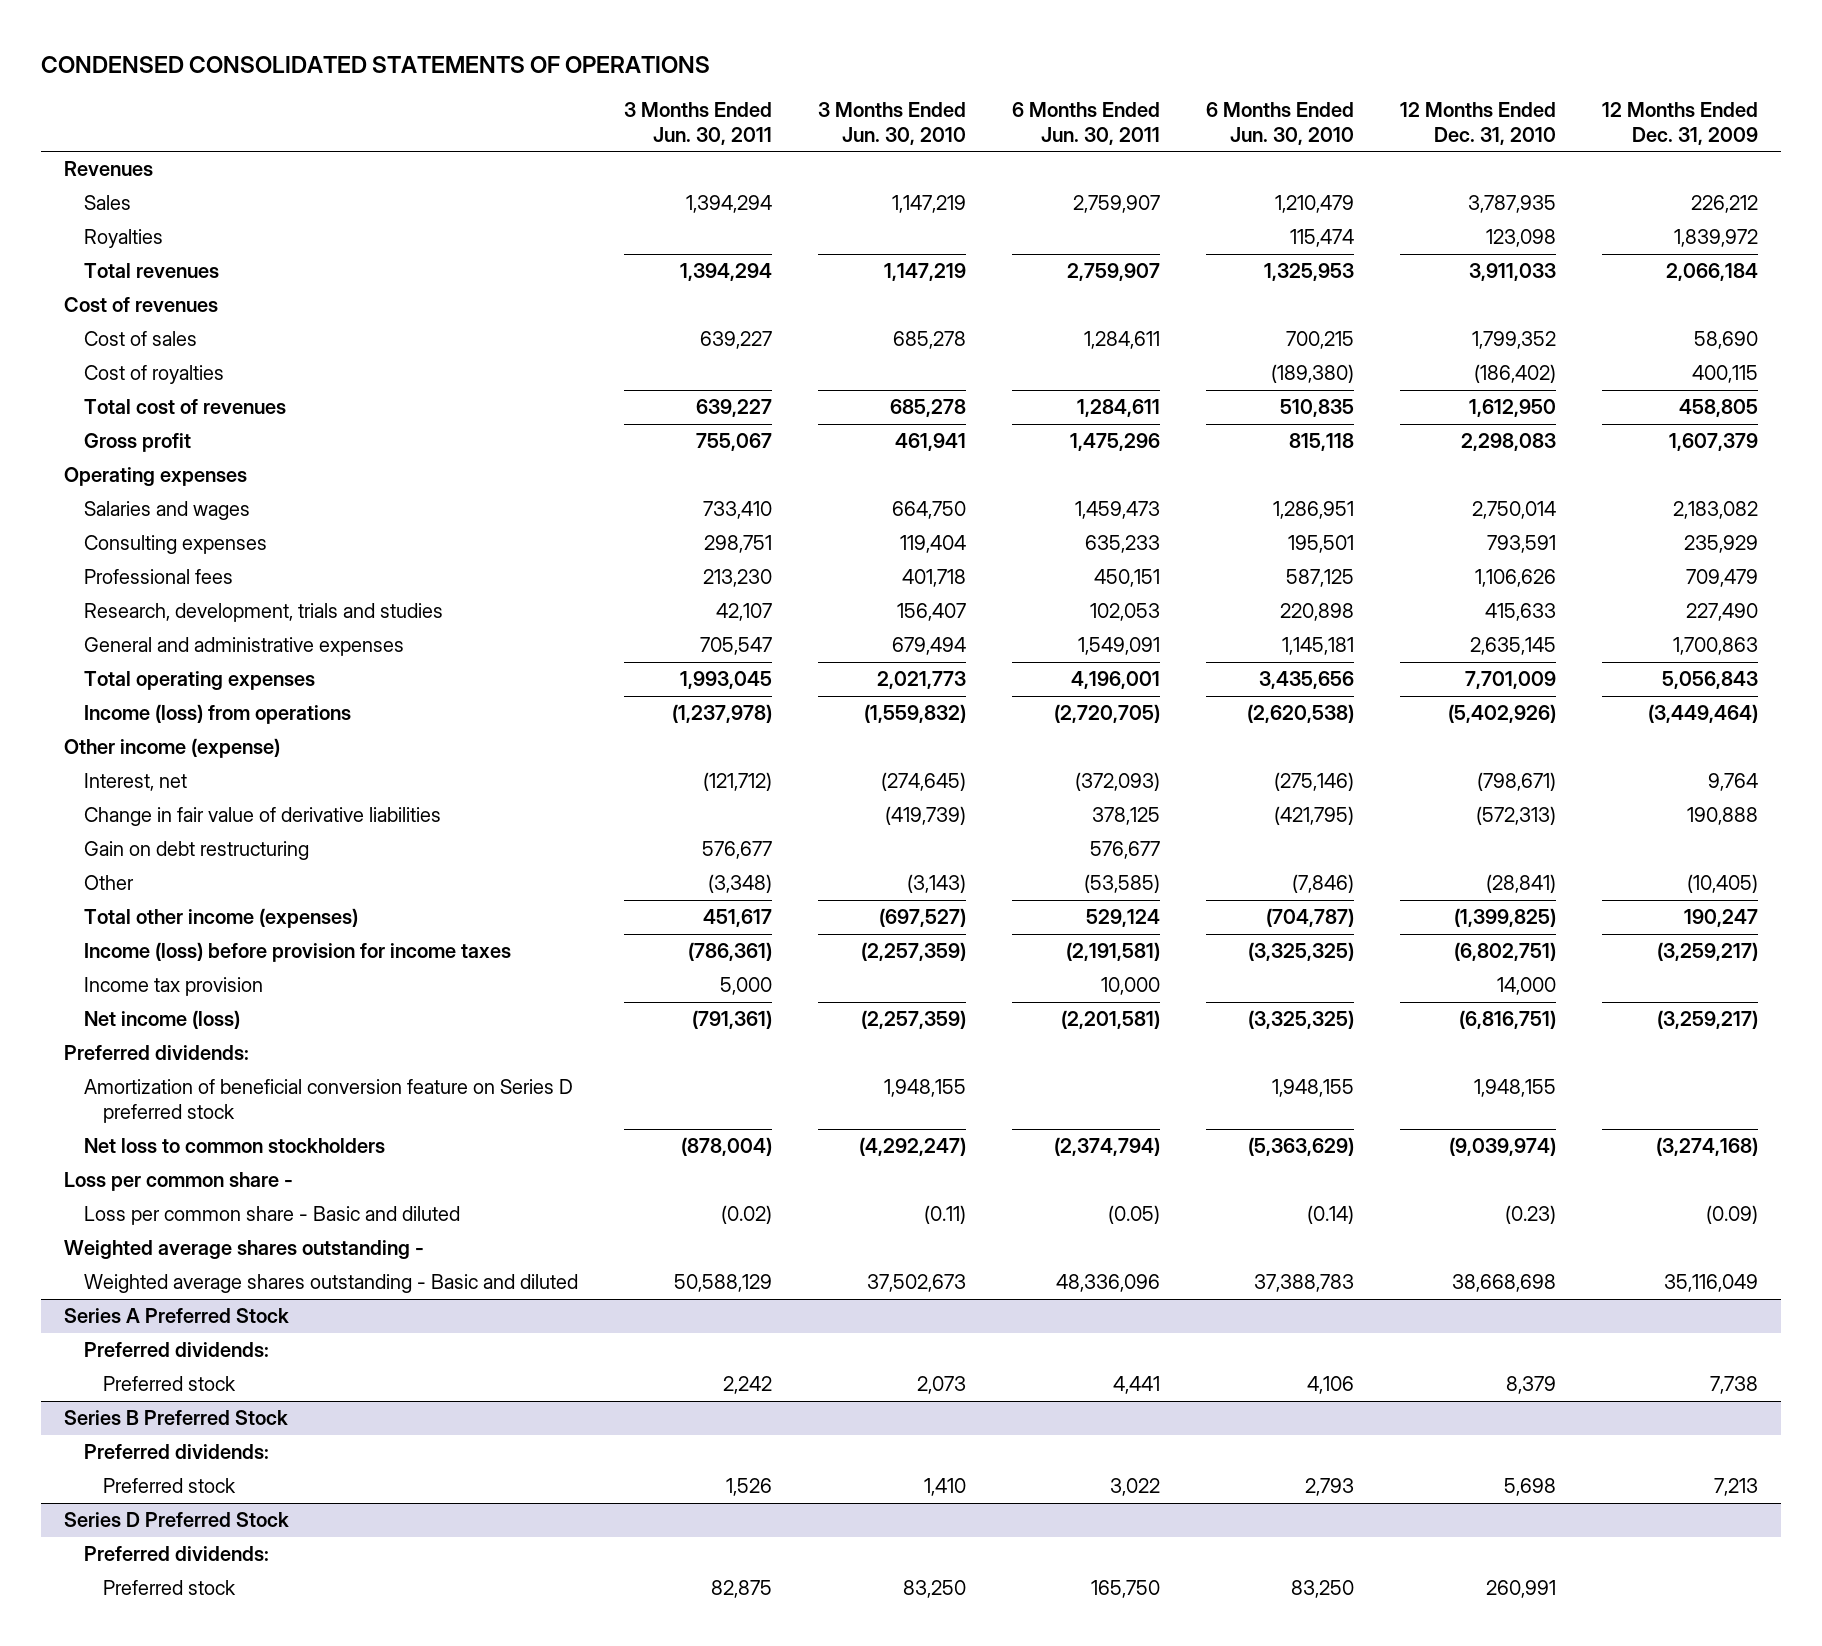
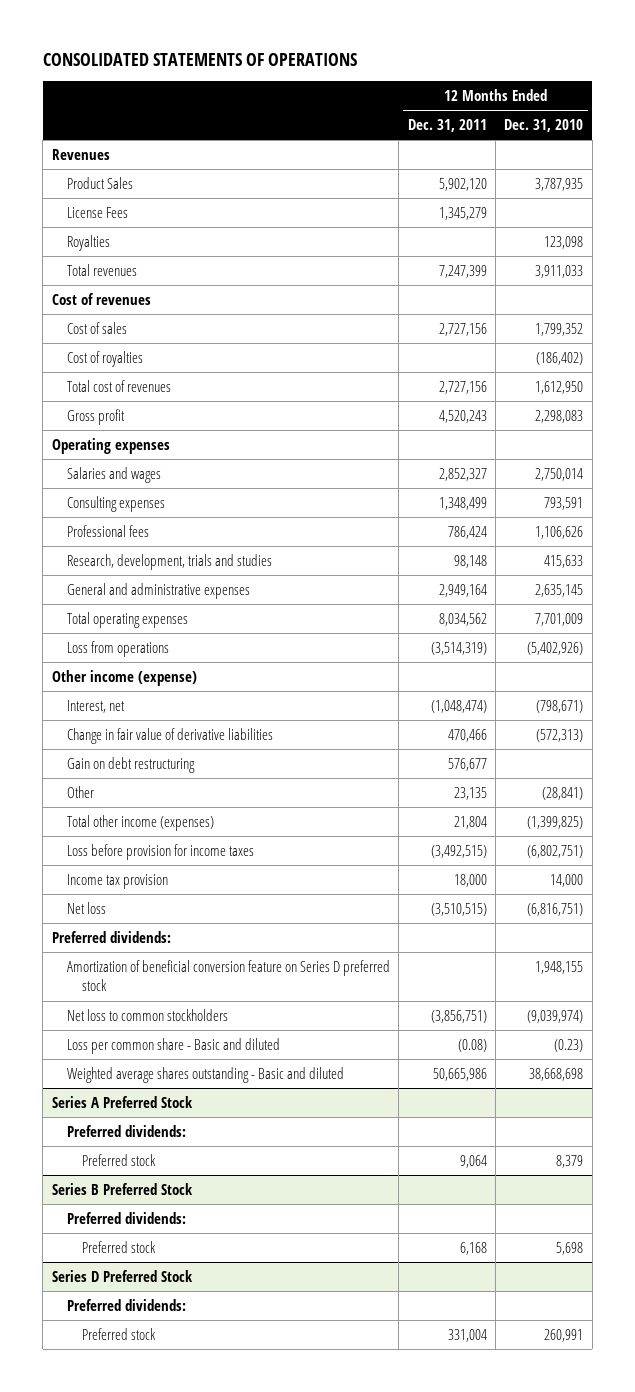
- CONDENSED CONSOLIDATED STATEMENTS OF OPERATIONS
+ CONSOLIDATED STATEMENTS OF OPERATIONS
- | 3 Months Ended Jun. 30, 2011 | 3 Months Ended Jun. 30, 2010 | 6 Months Ended Jun. 30, 2011 | 6 Months Ended Jun. 30, 2010 | 12 Months Ended Dec. 31, 2010 | 12 Months Ended Dec. 31, 2009
+ | 12 Months Ended Dec. 31, 2011 | 12 Months Ended Dec. 31, 2010
- Sales | 1,394,294 | 1,147,219 | 2,759,907 | 1,210,479 | 3,787,935 | 226,212
+ Product Sales | 5,902,120 | 3,787,935
+ License Fees | 1,345,279 |
- Income (loss) from operations | (1,237,978) | (1,559,832) | (2,720,705) | (2,620,538) | (5,402,926) | (3,449,464)
+ Loss from operations | (3,514,319) | (5,402,926)
- Income (loss) before provision for income taxes | (786,361) | (2,257,359) | (2,191,581) | (3,325,325) | (6,802,751) | (3,259,217)
+ Loss before provision for income taxes | (3,492,515) | (6,802,751)
- Net income (loss) | (791,361) | (2,257,359) | (2,201,581) | (3,325,325) | (6,816,751) | (3,259,217)
+ Net loss | (3,510,515) | (6,816,751)
- Loss per common share -
- Weighted average shares outstanding -

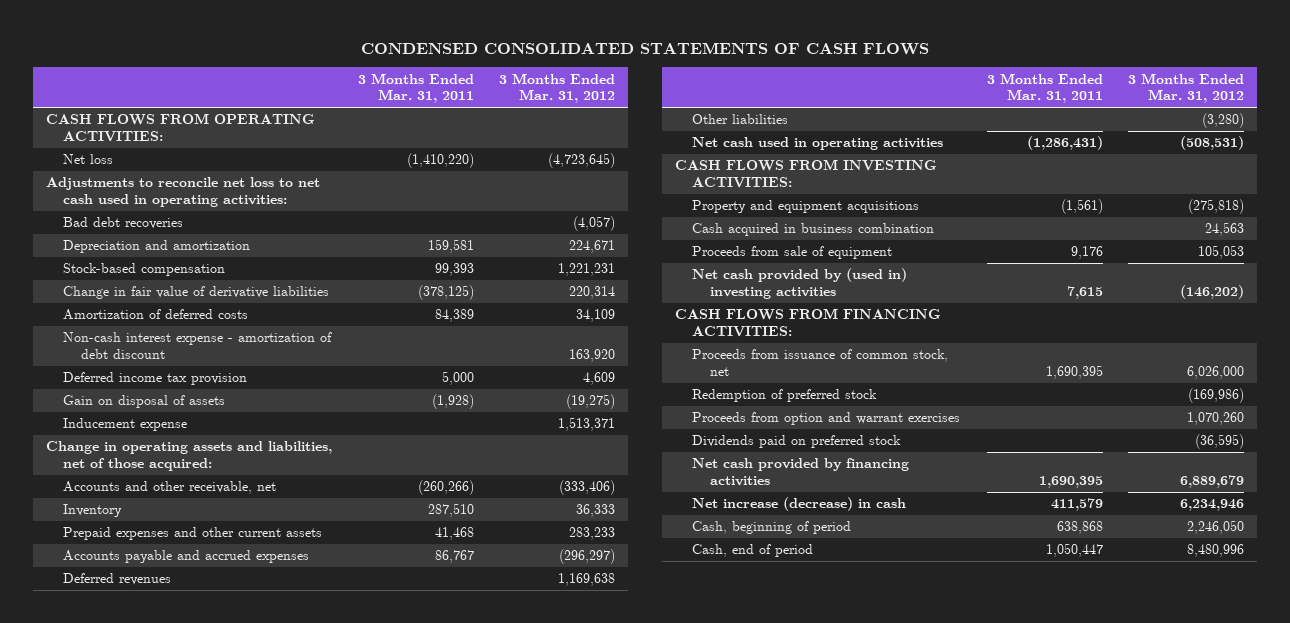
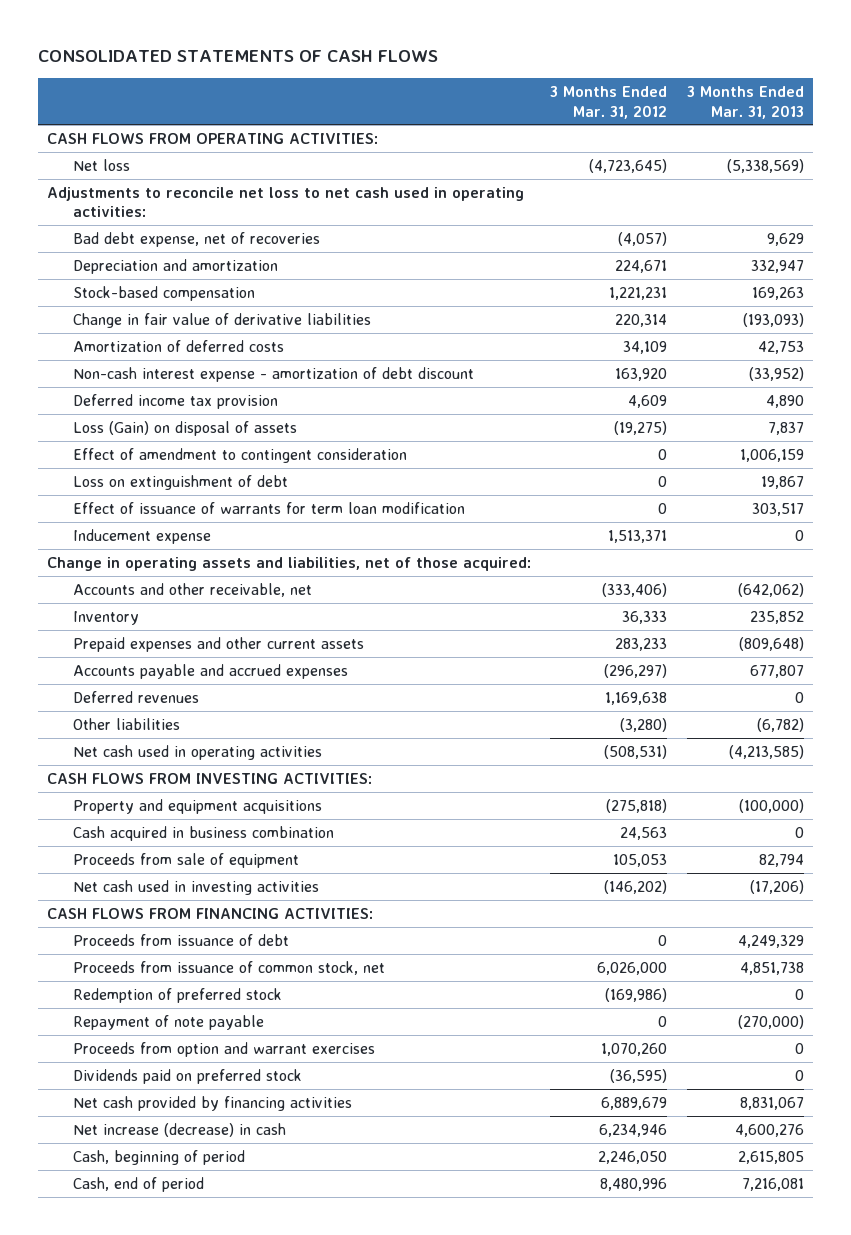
- CONDENSED CONSOLIDATED STATEMENTS OF CASH FLOWS
+ CONSOLIDATED STATEMENTS OF CASH FLOWS
- | 3 Months Ended Mar. 31, 2011 | 3 Months Ended Mar. 31, 2012
+ | 3 Months Ended Mar. 31, 2012 | 3 Months Ended Mar. 31, 2013
- Bad debt recoveries | | (4,057)
+ Bad debt expense, net of recoveries | (4,057) | 9,629
- Gain on disposal of assets | (1,928) | (19,275)
+ Loss (Gain) on disposal of assets | (19,275) | 7,837
+ Effect of amendment to contingent consideration | 0 | 1,006,159
+ Loss on extinguishment of debt | 0 | 19,867
+ Effect of issuance of warrants for term loan modification | 0 | 303,517
- Net cash provided by (used in) investing activities | 7,615 | (146,202)
+ Net cash used in investing activities | (146,202) | (17,206)
+ Proceeds from issuance of debt | 0 | 4,249,329
+ Repayment of note payable | 0 | (270,000)

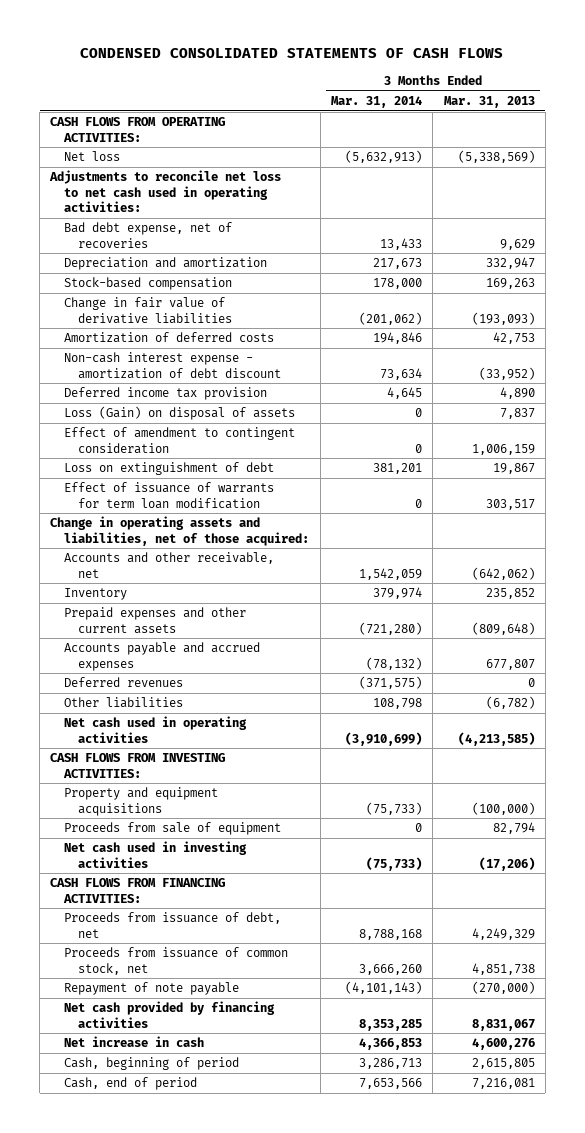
- CONSOLIDATED STATEMENTS OF CASH FLOWS
+ CONDENSED CONSOLIDATED STATEMENTS OF CASH FLOWS
- | 3 Months Ended Mar. 31, 2012 | 3 Months Ended Mar. 31, 2013
+ | 3 Months Ended Mar. 31, 2014 | 3 Months Ended Mar. 31, 2013
- Inducement expense | 1,513,371 | 0
- Cash acquired in business combination | 24,563 | 0
- Proceeds from issuance of debt | 0 | 4,249,329
+ Proceeds from issuance of debt, net | 8,788,168 | 4,249,329
- Redemption of preferred stock | (169,986) | 0
- Proceeds from option and warrant exercises | 1,070,260 | 0
- Dividends paid on preferred stock | (36,595) | 0
- Net increase (decrease) in cash | 6,234,946 | 4,600,276
+ Net increase in cash | 4,366,853 | 4,600,276

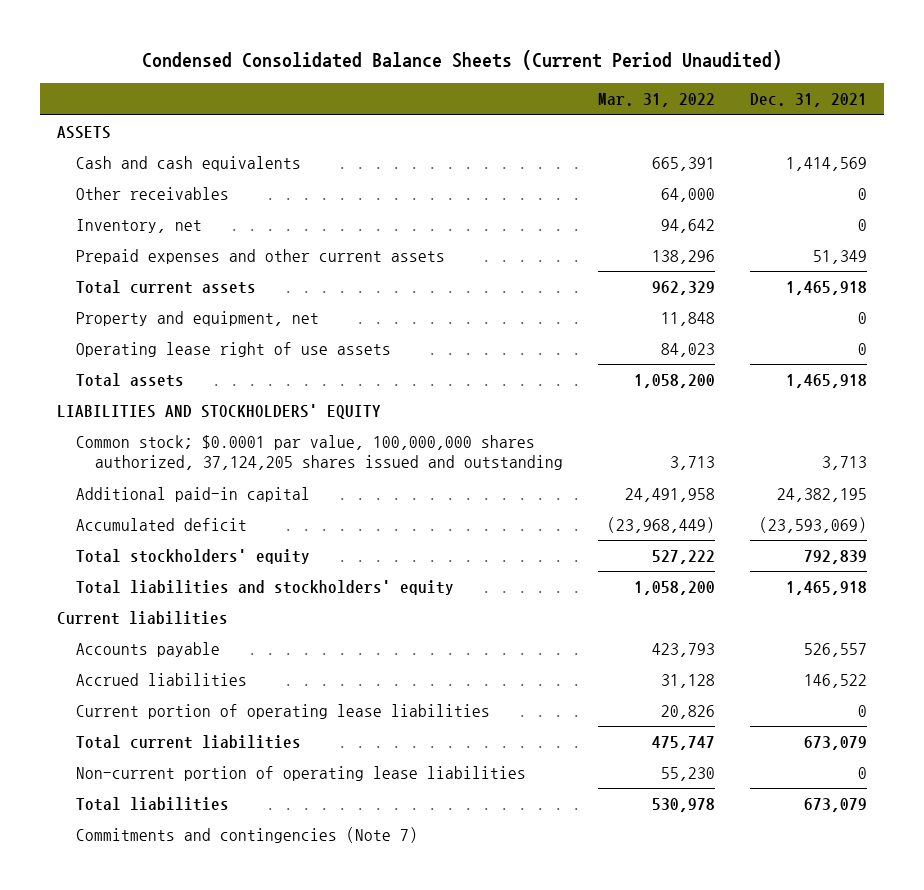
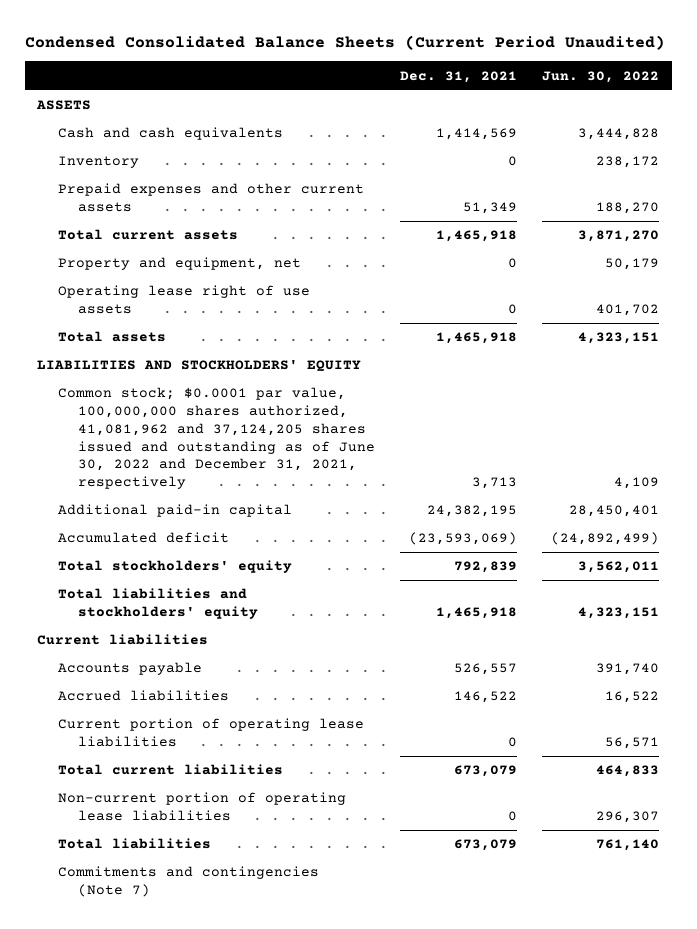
- | Mar. 31, 2022 | Dec. 31, 2021
+ | Dec. 31, 2021 | Jun. 30, 2022
- Other receivables | 64,000 | 0
- Inventory, net | 94,642 | 0
+ Inventory | 0 | 238,172
- Common stock; $0.0001 par value, 100,000,000 shares authorized, 37,124,205 shares issued and outstanding | 3,713 | 3,713
+ Common stock; $0.0001 par value, 100,000,000 shares authorized, 41,081,962 and 37,124,205 shares issued and outstanding as of June 30, 2022 and December 31, 2021, respectively | 3,713 | 4,109

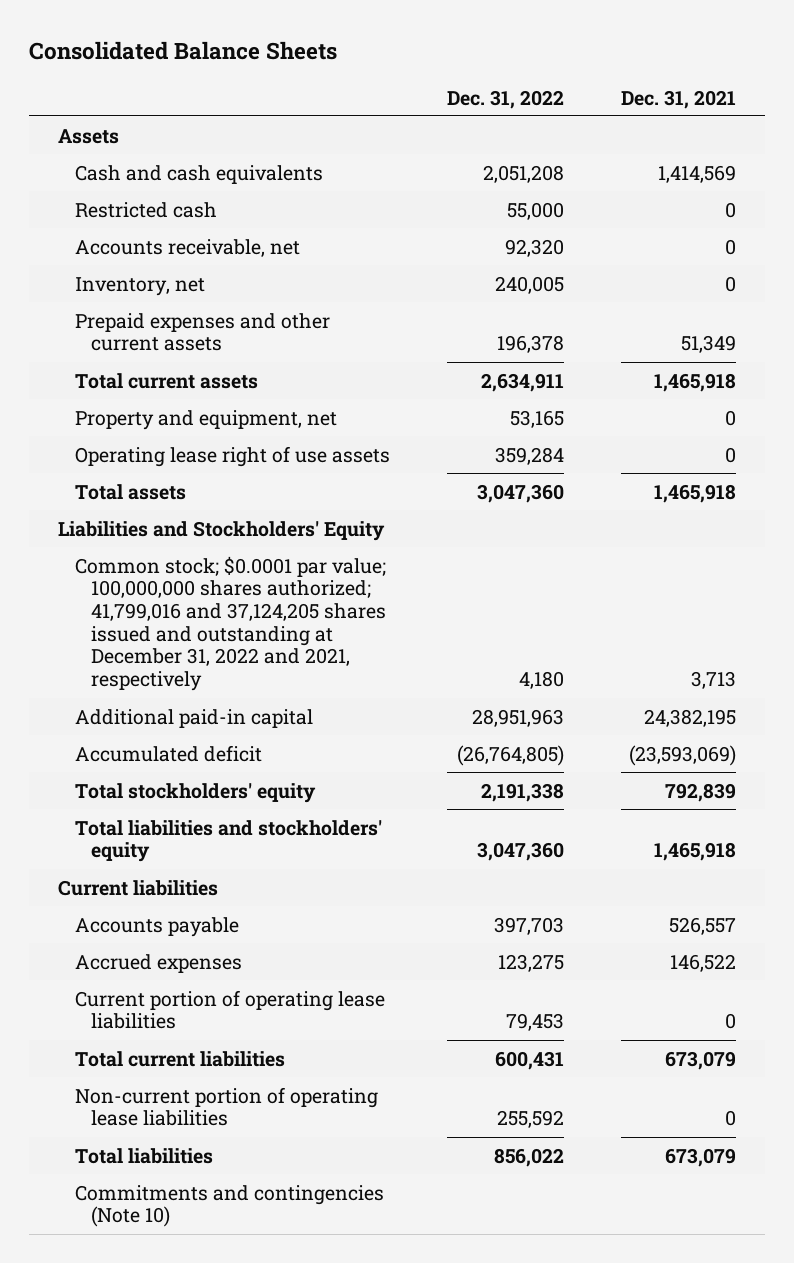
- Condensed Consolidated Balance Sheets (Current Period Unaudited)
+ Consolidated Balance Sheets
- | Dec. 31, 2021 | Jun. 30, 2022
+ | Dec. 31, 2022 | Dec. 31, 2021
- ASSETS
+ Assets
- Inventory | 0 | 238,172
+ Restricted cash | 55,000 | 0
+ Accounts receivable, net | 92,320 | 0
+ Inventory, net | 240,005 | 0
- LIABILITIES AND STOCKHOLDERS' EQUITY
- Common stock; $0.0001 par value, 100,000,000 shares authorized, 41,081,962 and 37,124,205 shares issued and outstanding as of June 30, 2022 and December 31, 2021, respectively | 3,713 | 4,109
+ Liabilities and Stockholders' Equity
+ Common stock; $0.0001 par value; 100,000,000 shares authorized; 41,799,016 and 37,124,205 shares issued and outstanding at December 31, 2022 and 2021, respectively | 4,180 | 3,713
- Accrued liabilities | 146,522 | 16,522
+ Accrued expenses | 123,275 | 146,522
- Commitments and contingencies (Note 7)
+ Commitments and contingencies (Note 10)

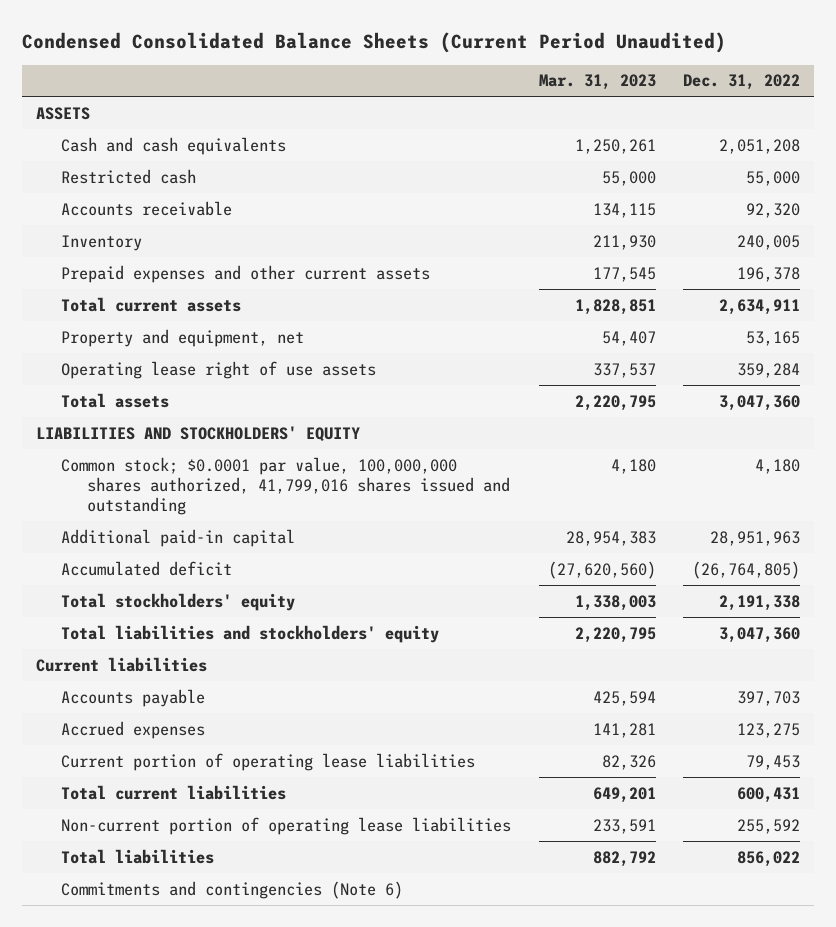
- Consolidated Balance Sheets
+ Condensed Consolidated Balance Sheets (Current Period Unaudited)
- | Dec. 31, 2022 | Dec. 31, 2021
+ | Mar. 31, 2023 | Dec. 31, 2022
- Assets
+ ASSETS
- Accounts receivable, net | 92,320 | 0
- Inventory, net | 240,005 | 0
+ Accounts receivable | 134,115 | 92,320
+ Inventory | 211,930 | 240,005
- Liabilities and Stockholders' Equity
- Common stock; $0.0001 par value; 100,000,000 shares authorized; 41,799,016 and 37,124,205 shares issued and outstanding at December 31, 2022 and 2021, respectively | 4,180 | 3,713
+ LIABILITIES AND STOCKHOLDERS' EQUITY
+ Common stock; $0.0001 par value, 100,000,000 shares authorized, 41,799,016 shares issued and outstanding | 4,180 | 4,180
- Commitments and contingencies (Note 10)
+ Commitments and contingencies (Note 6)

